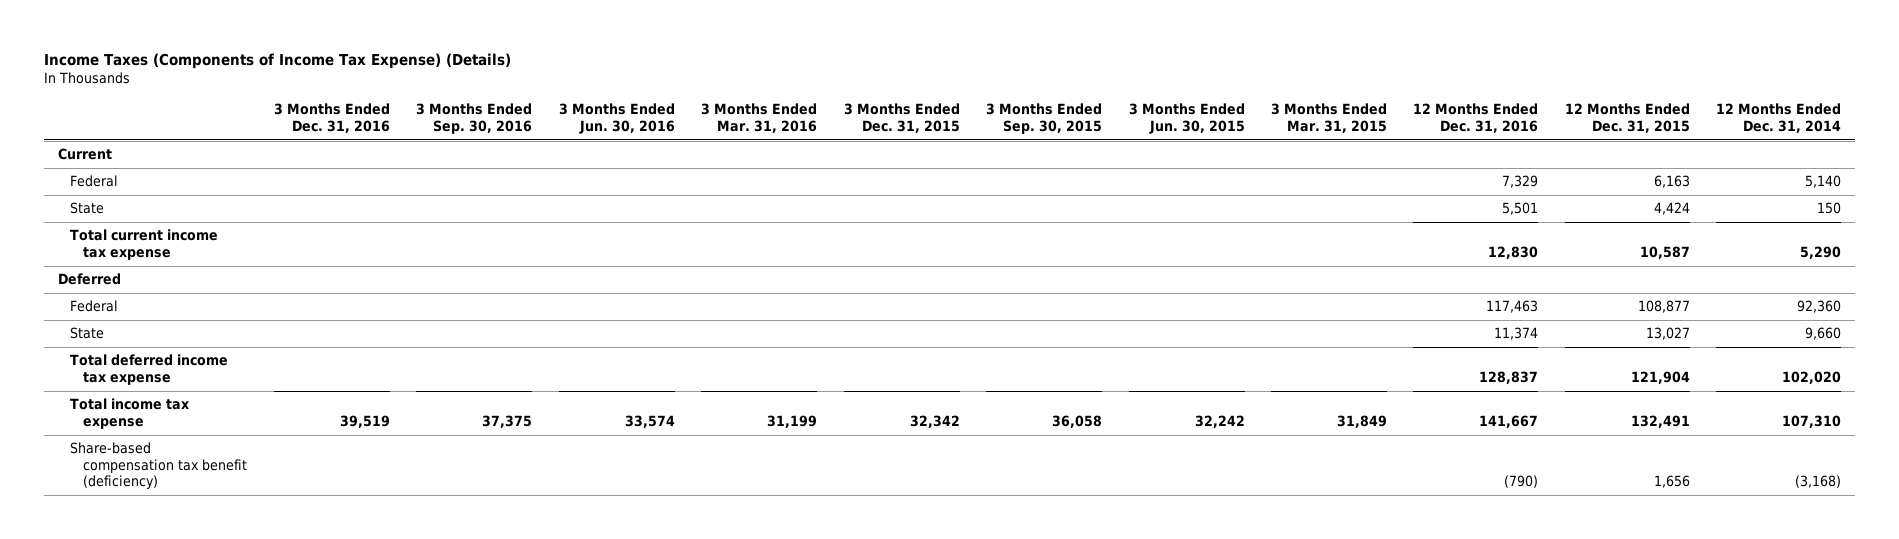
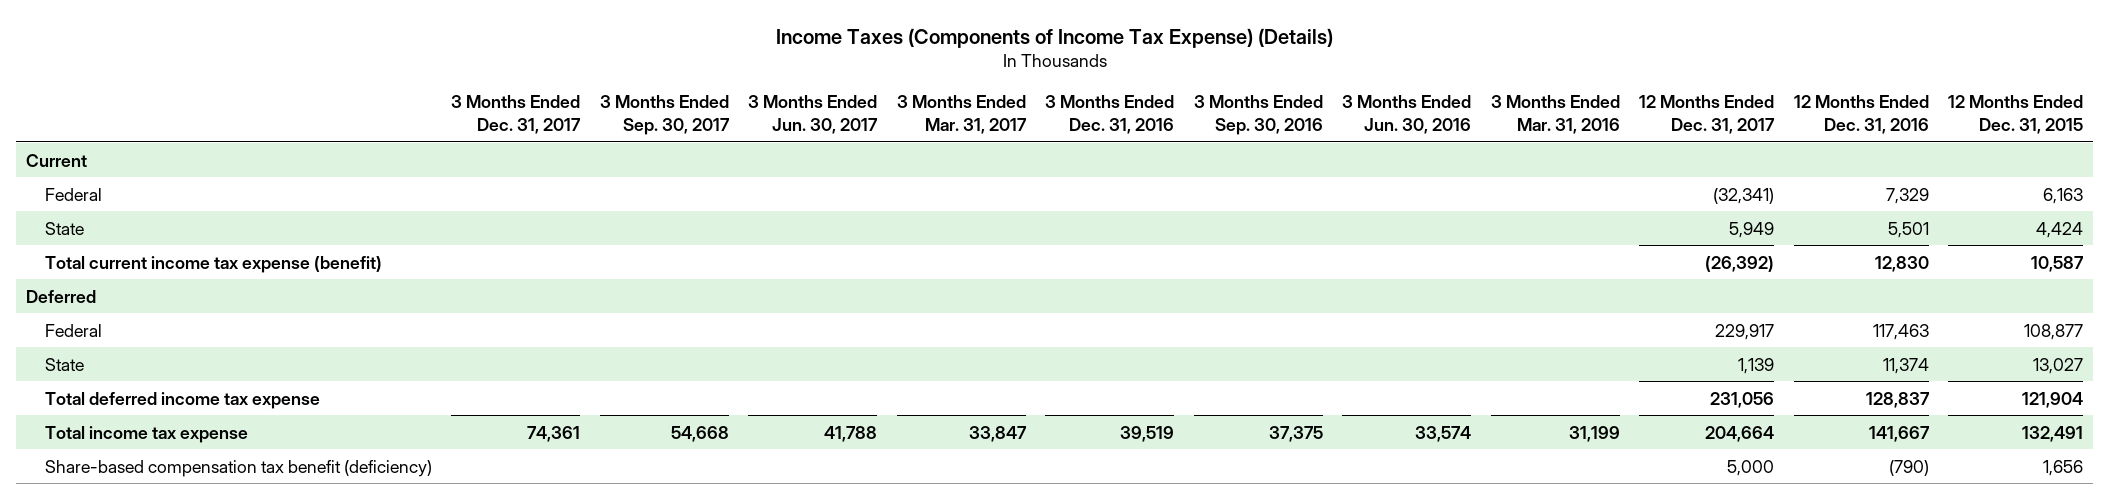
- | 3 Months Ended Dec. 31, 2016 | 3 Months Ended Sep. 30, 2016 | 3 Months Ended Jun. 30, 2016 | 3 Months Ended Mar. 31, 2016 | 3 Months Ended Dec. 31, 2015 | 3 Months Ended Sep. 30, 2015 | 3 Months Ended Jun. 30, 2015 | 3 Months Ended Mar. 31, 2015 | 12 Months Ended Dec. 31, 2016 | 12 Months Ended Dec. 31, 2015 | 12 Months Ended Dec. 31, 2014
+ | 3 Months Ended Dec. 31, 2017 | 3 Months Ended Sep. 30, 2017 | 3 Months Ended Jun. 30, 2017 | 3 Months Ended Mar. 31, 2017 | 3 Months Ended Dec. 31, 2016 | 3 Months Ended Sep. 30, 2016 | 3 Months Ended Jun. 30, 2016 | 3 Months Ended Mar. 31, 2016 | 12 Months Ended Dec. 31, 2017 | 12 Months Ended Dec. 31, 2016 | 12 Months Ended Dec. 31, 2015
- Total current income tax expense | | | | | | | | | 12,830 | 10,587 | 5,290
+ Total current income tax expense (benefit) | | | | | | | | | (26,392) | 12,830 | 10,587

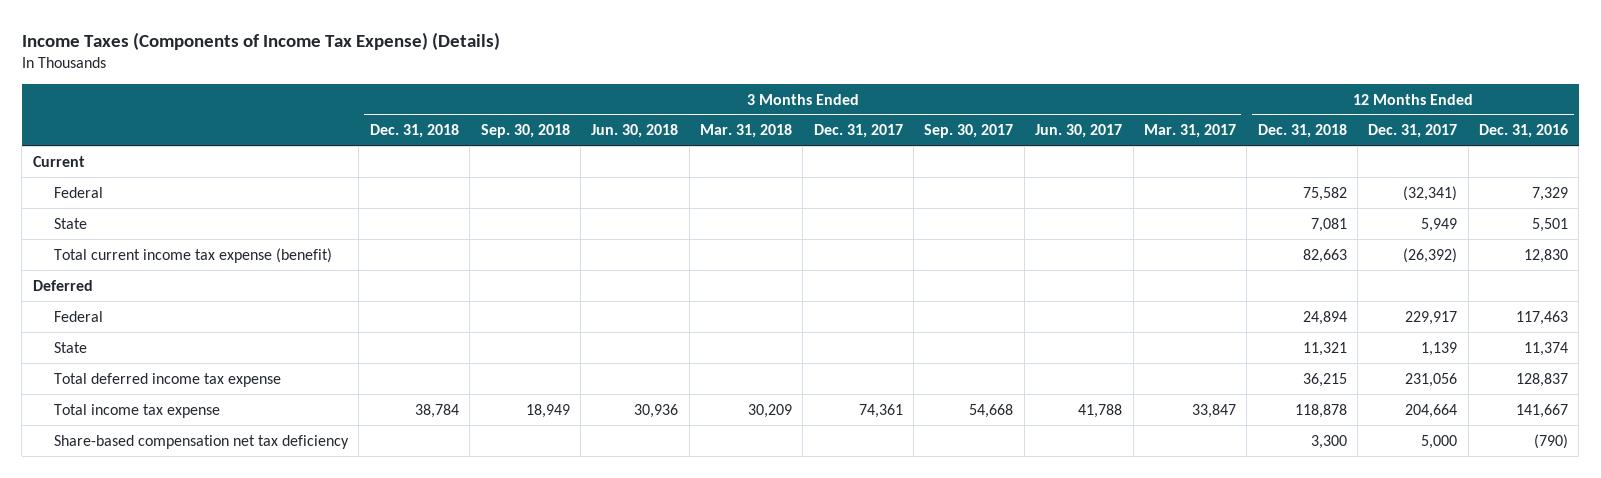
- | 3 Months Ended Dec. 31, 2017 | 3 Months Ended Sep. 30, 2017 | 3 Months Ended Jun. 30, 2017 | 3 Months Ended Mar. 31, 2017 | 3 Months Ended Dec. 31, 2016 | 3 Months Ended Sep. 30, 2016 | 3 Months Ended Jun. 30, 2016 | 3 Months Ended Mar. 31, 2016 | 12 Months Ended Dec. 31, 2017 | 12 Months Ended Dec. 31, 2016 | 12 Months Ended Dec. 31, 2015
+ | 3 Months Ended Dec. 31, 2018 | 3 Months Ended Sep. 30, 2018 | 3 Months Ended Jun. 30, 2018 | 3 Months Ended Mar. 31, 2018 | 3 Months Ended Dec. 31, 2017 | 3 Months Ended Sep. 30, 2017 | 3 Months Ended Jun. 30, 2017 | 3 Months Ended Mar. 31, 2017 | 12 Months Ended Dec. 31, 2018 | 12 Months Ended Dec. 31, 2017 | 12 Months Ended Dec. 31, 2016
- Share-based compensation tax benefit (deficiency) | | | | | | | | | 5,000 | (790) | 1,656
+ Share-based compensation net tax deficiency | | | | | | | | | 3,300 | 5,000 | (790)

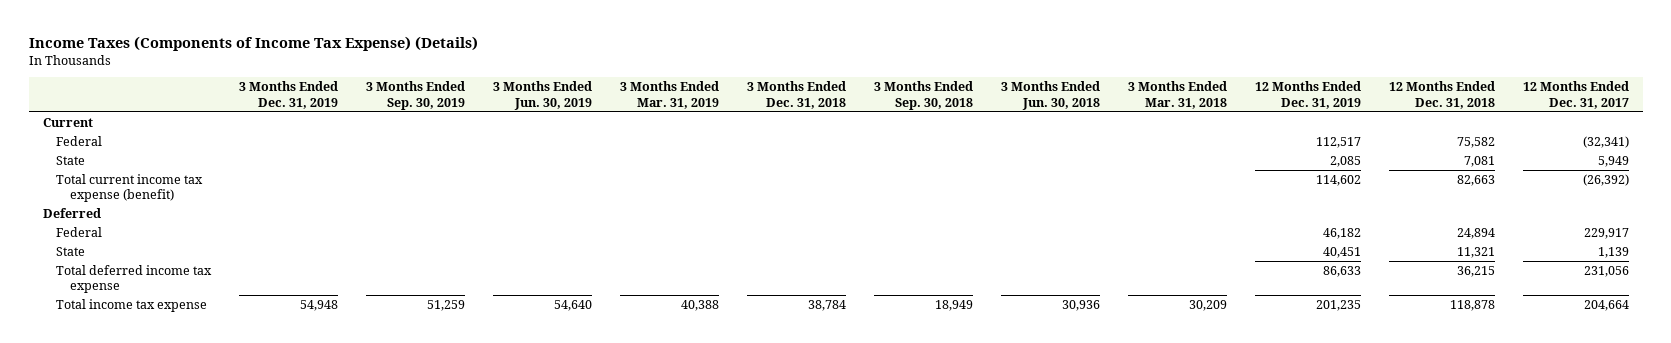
- | 3 Months Ended Dec. 31, 2018 | 3 Months Ended Sep. 30, 2018 | 3 Months Ended Jun. 30, 2018 | 3 Months Ended Mar. 31, 2018 | 3 Months Ended Dec. 31, 2017 | 3 Months Ended Sep. 30, 2017 | 3 Months Ended Jun. 30, 2017 | 3 Months Ended Mar. 31, 2017 | 12 Months Ended Dec. 31, 2018 | 12 Months Ended Dec. 31, 2017 | 12 Months Ended Dec. 31, 2016
+ | 3 Months Ended Dec. 31, 2019 | 3 Months Ended Sep. 30, 2019 | 3 Months Ended Jun. 30, 2019 | 3 Months Ended Mar. 31, 2019 | 3 Months Ended Dec. 31, 2018 | 3 Months Ended Sep. 30, 2018 | 3 Months Ended Jun. 30, 2018 | 3 Months Ended Mar. 31, 2018 | 12 Months Ended Dec. 31, 2019 | 12 Months Ended Dec. 31, 2018 | 12 Months Ended Dec. 31, 2017
- Share-based compensation net tax deficiency | | | | | | | | | 3,300 | 5,000 | (790)

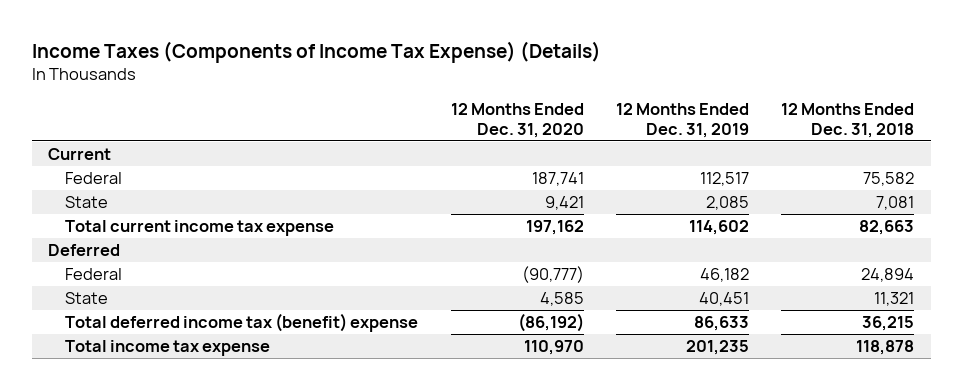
- | 3 Months Ended Dec. 31, 2019 | 3 Months Ended Sep. 30, 2019 | 3 Months Ended Jun. 30, 2019 | 3 Months Ended Mar. 31, 2019 | 3 Months Ended Dec. 31, 2018 | 3 Months Ended Sep. 30, 2018 | 3 Months Ended Jun. 30, 2018 | 3 Months Ended Mar. 31, 2018 | 12 Months Ended Dec. 31, 2019 | 12 Months Ended Dec. 31, 2018 | 12 Months Ended Dec. 31, 2017
+ | 12 Months Ended Dec. 31, 2020 | 12 Months Ended Dec. 31, 2019 | 12 Months Ended Dec. 31, 2018
- Total current income tax expense (benefit) | | | | | | | | | 114,602 | 82,663 | (26,392)
+ Total current income tax expense | 197,162 | 114,602 | 82,663
- Total deferred income tax expense | | | | | | | | | 86,633 | 36,215 | 231,056
+ Total deferred income tax (benefit) expense | (86,192) | 86,633 | 36,215

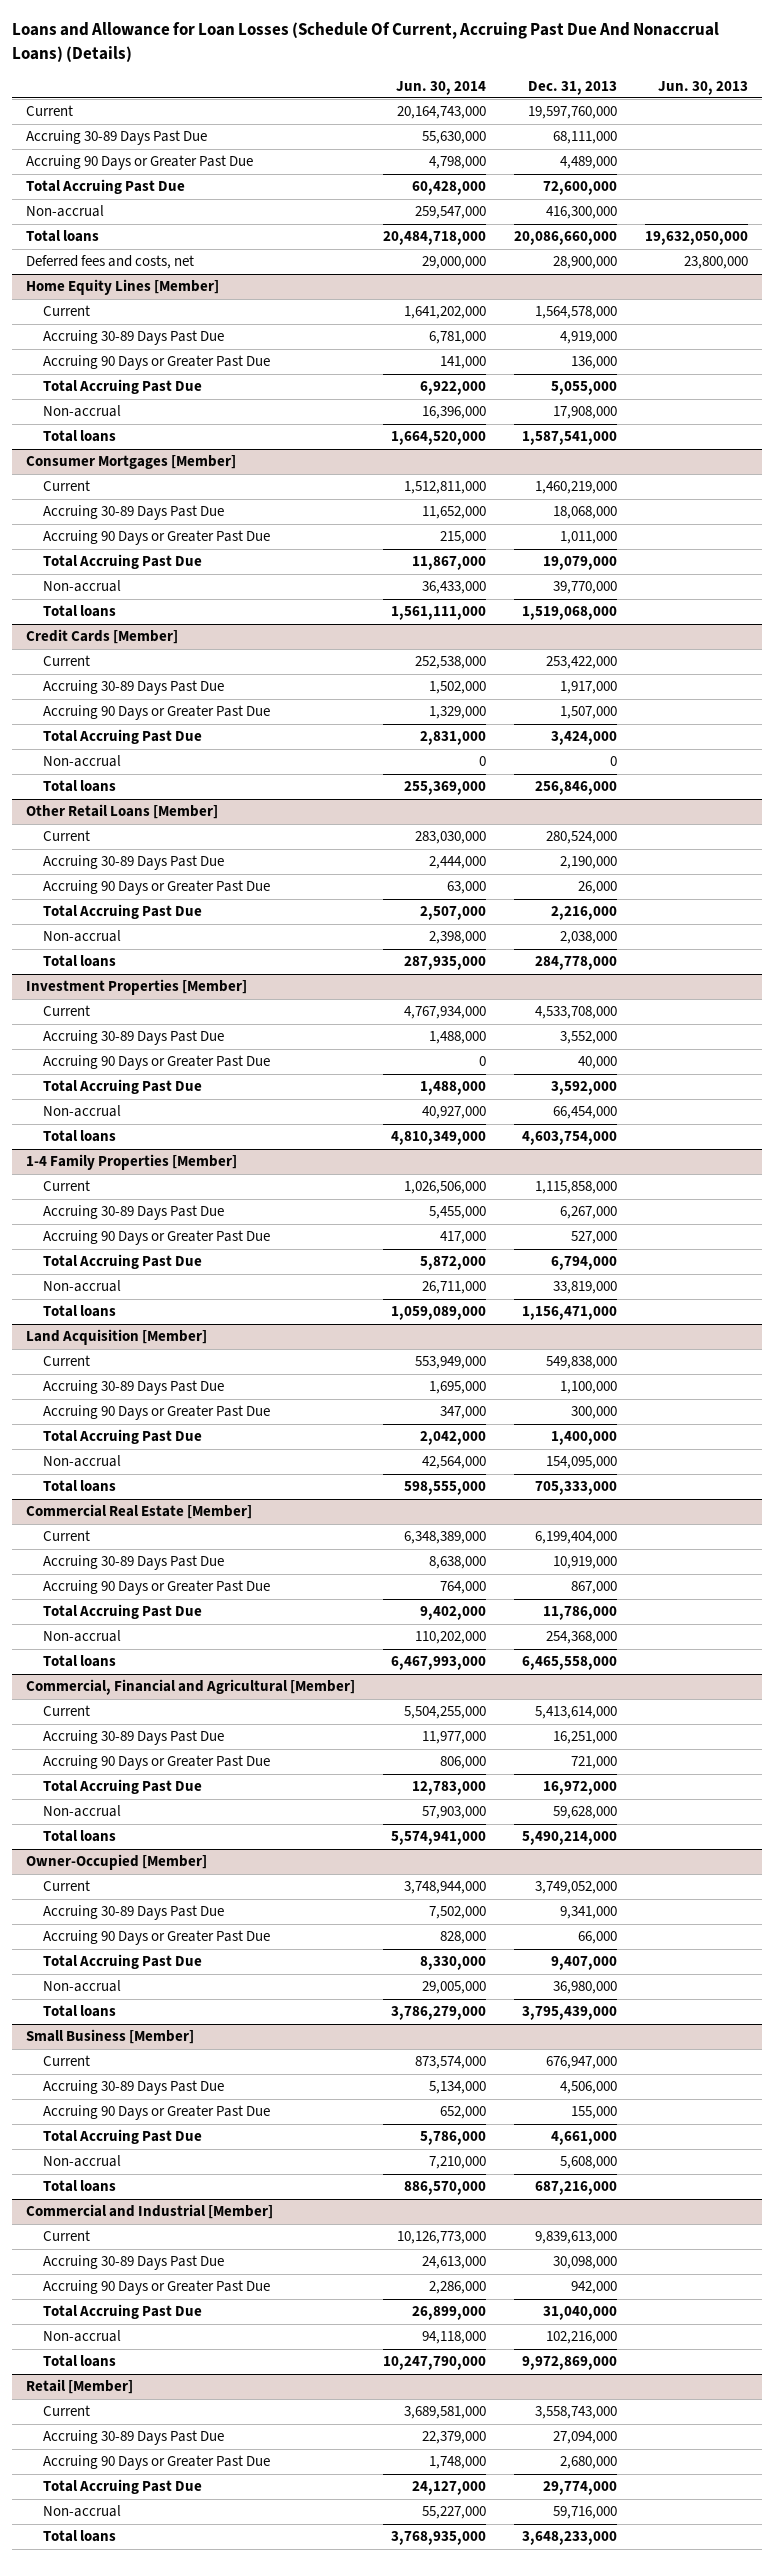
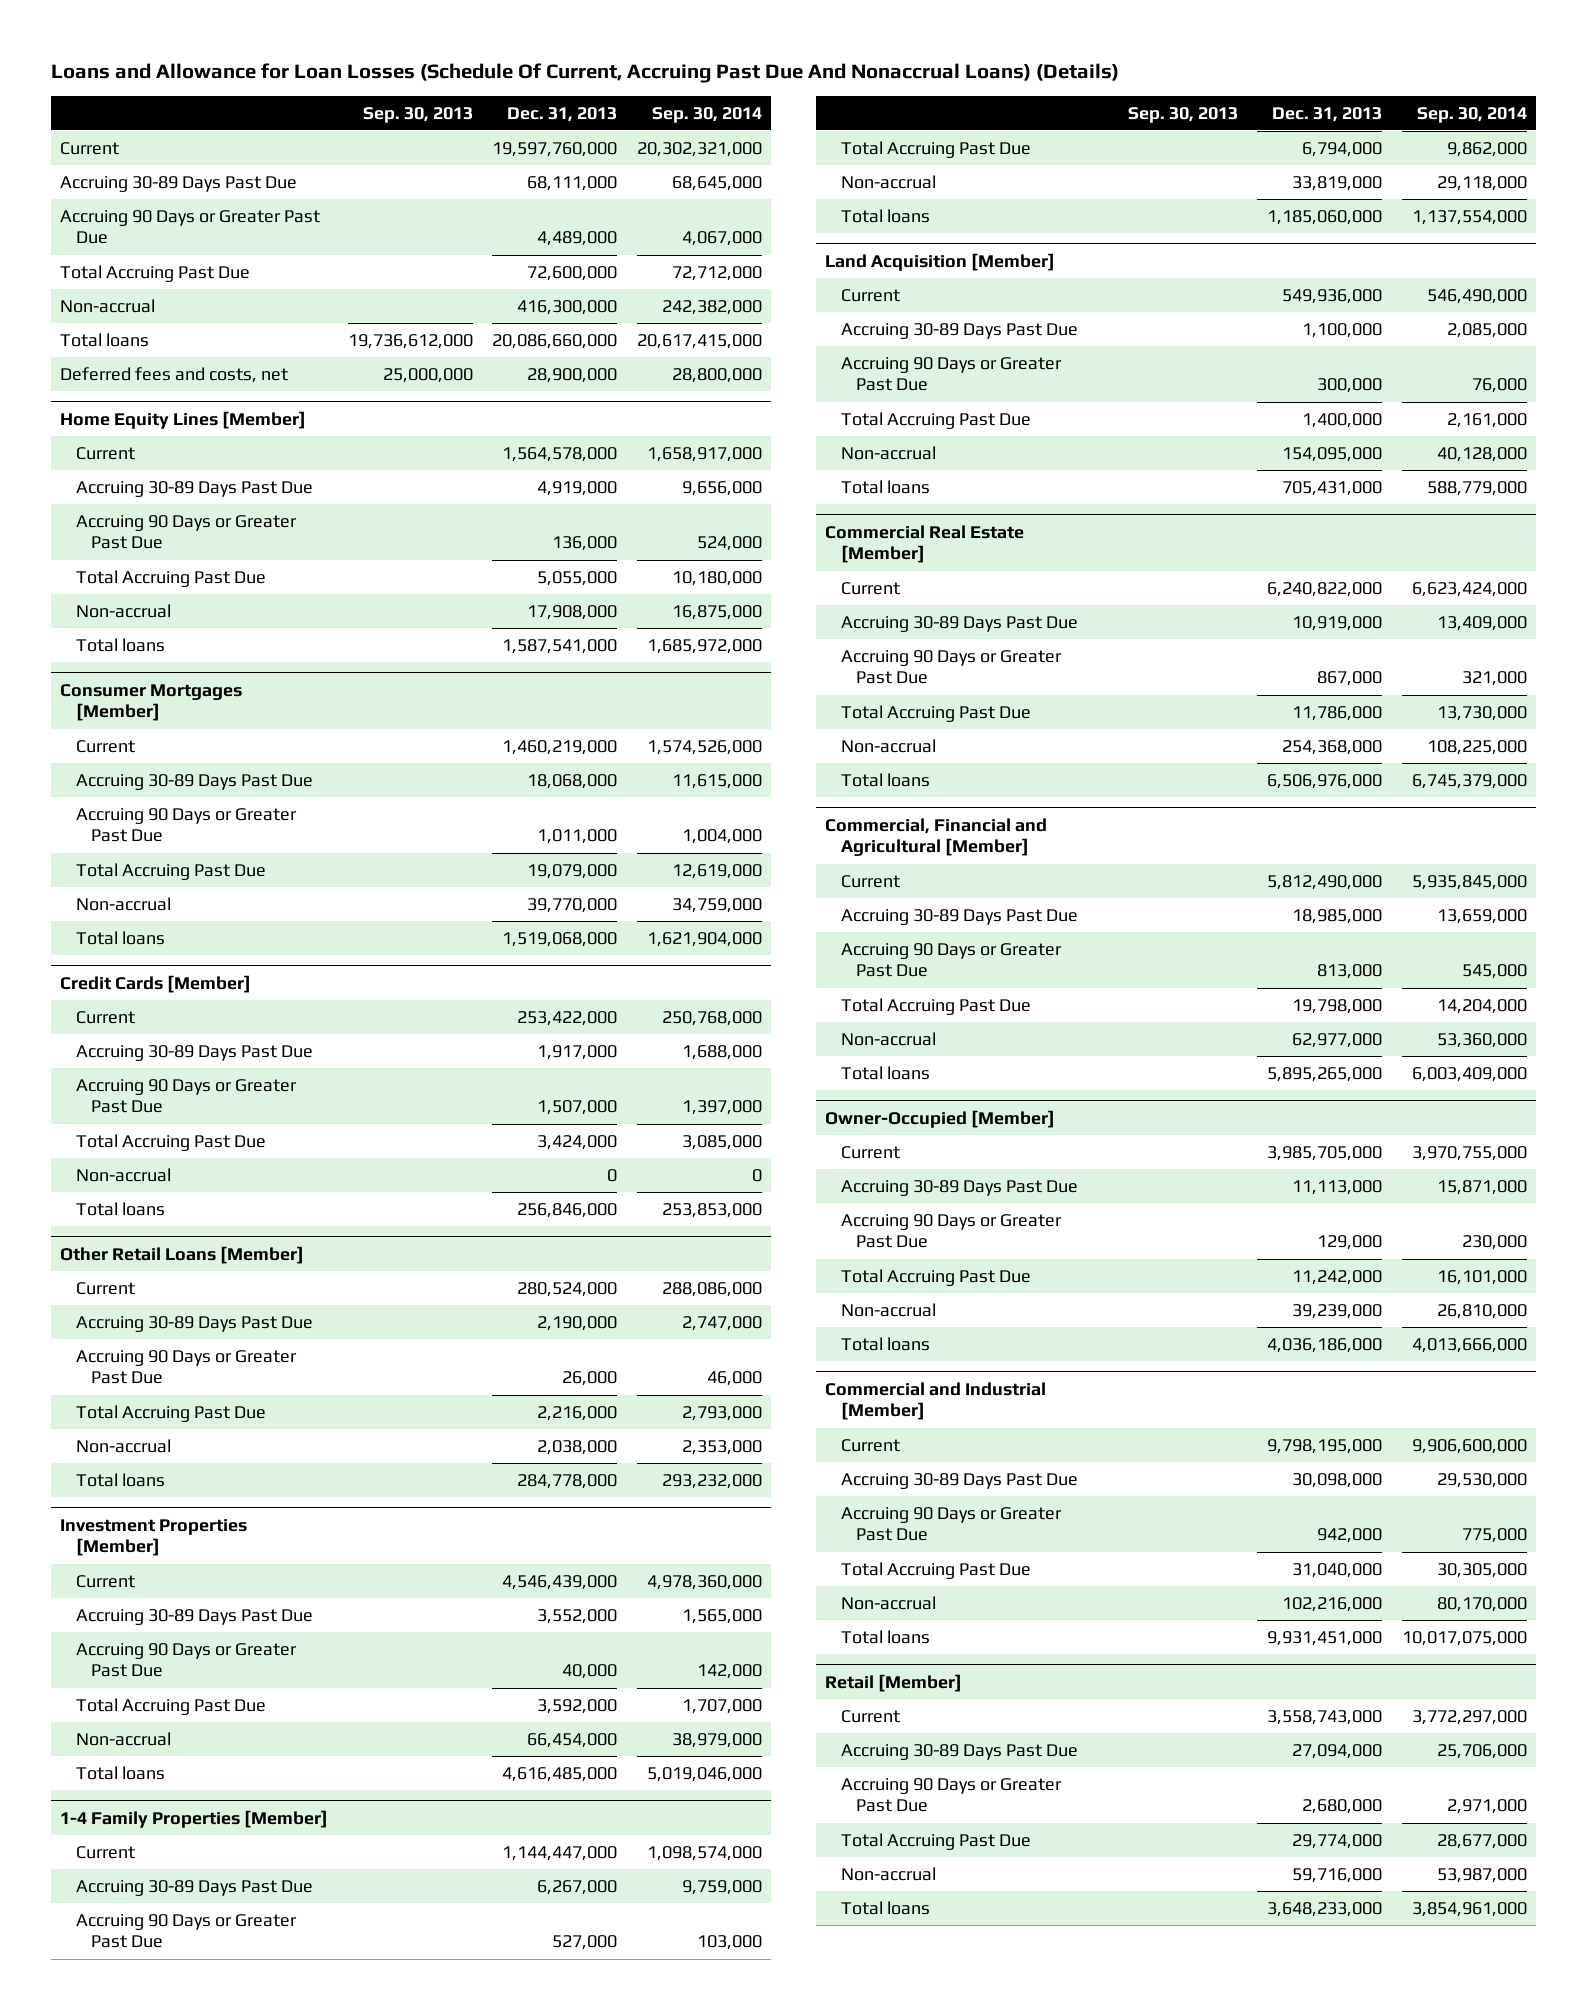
- | Jun. 30, 2014 | Dec. 31, 2013 | Jun. 30, 2013
+ | Sep. 30, 2013 | Dec. 31, 2013 | Sep. 30, 2014
@ Investment Properties [Member]
- Current | 4,767,934,000 | 4,533,708,000 |
+ Current | | 4,546,439,000 | 4,978,360,000
- Total loans | 4,810,349,000 | 4,603,754,000 |
+ Total loans | | 4,616,485,000 | 5,019,046,000
@ 1-4 Family Properties [Member]
- Current | 1,026,506,000 | 1,115,858,000 |
+ Current | | 1,144,447,000 | 1,098,574,000
- Total loans | 1,059,089,000 | 1,156,471,000 |
+ Total loans | | 1,185,060,000 | 1,137,554,000
@ Land Acquisition [Member]
- Current | 553,949,000 | 549,838,000 |
+ Current | | 549,936,000 | 546,490,000
- Total loans | 598,555,000 | 705,333,000 |
+ Total loans | | 705,431,000 | 588,779,000
@ Commercial Real Estate [Member]
- Current | 6,348,389,000 | 6,199,404,000 |
+ Current | | 6,240,822,000 | 6,623,424,000
- Total loans | 6,467,993,000 | 6,465,558,000 |
+ Total loans | | 6,506,976,000 | 6,745,379,000
@ Commercial, Financial and Agricultural [Member]
- Current | 5,504,255,000 | 5,413,614,000 |
- Accruing 30-89 Days Past Due | 11,977,000 | 16,251,000 |
- Accruing 90 Days or Greater Past Due | 806,000 | 721,000 |
- Total Accruing Past Due | 12,783,000 | 16,972,000 |
- Non-accrual | 57,903,000 | 59,628,000 |
- Total loans | 5,574,941,000 | 5,490,214,000 |
+ Current | | 5,812,490,000 | 5,935,845,000
+ Accruing 30-89 Days Past Due | | 18,985,000 | 13,659,000
+ Accruing 90 Days or Greater Past Due | | 813,000 | 545,000
+ Total Accruing Past Due | | 19,798,000 | 14,204,000
+ Non-accrual | | 62,977,000 | 53,360,000
+ Total loans | | 5,895,265,000 | 6,003,409,000
@ Owner-Occupied [Member]
- Current | 3,748,944,000 | 3,749,052,000 |
- Accruing 30-89 Days Past Due | 7,502,000 | 9,341,000 |
- Accruing 90 Days or Greater Past Due | 828,000 | 66,000 |
- Total Accruing Past Due | 8,330,000 | 9,407,000 |
- Non-accrual | 29,005,000 | 36,980,000 |
- Total loans | 3,786,279,000 | 3,795,439,000 |
- Small Business [Member]
- Current | 873,574,000 | 676,947,000 |
- Accruing 30-89 Days Past Due | 5,134,000 | 4,506,000 |
- Accruing 90 Days or Greater Past Due | 652,000 | 155,000 |
- Total Accruing Past Due | 5,786,000 | 4,661,000 |
- Non-accrual | 7,210,000 | 5,608,000 |
- Total loans | 886,570,000 | 687,216,000 |
@ Owner-Occupied [Member]
+ Current | | 3,985,705,000 | 3,970,755,000
+ Accruing 30-89 Days Past Due | | 11,113,000 | 15,871,000
+ Accruing 90 Days or Greater Past Due | | 129,000 | 230,000
+ Total Accruing Past Due | | 11,242,000 | 16,101,000
+ Non-accrual | | 39,239,000 | 26,810,000
+ Total loans | | 4,036,186,000 | 4,013,666,000
@ Commercial and Industrial [Member]
- Current | 10,126,773,000 | 9,839,613,000 |
+ Current | | 9,798,195,000 | 9,906,600,000
- Total loans | 10,247,790,000 | 9,972,869,000 |
+ Total loans | | 9,931,451,000 | 10,017,075,000

